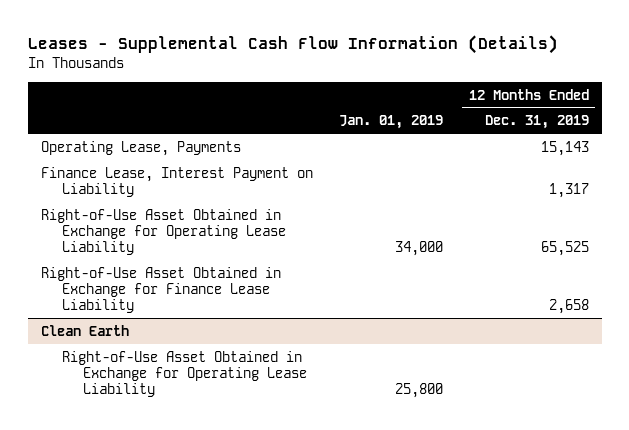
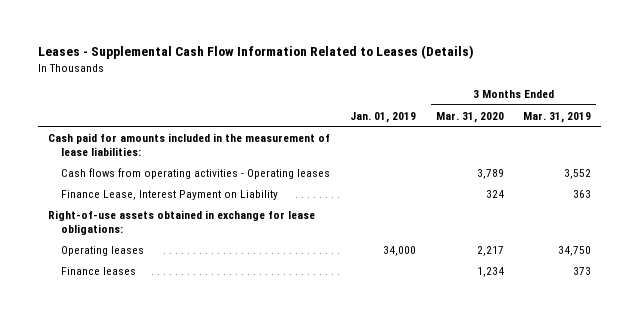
- Leases - Supplemental Cash Flow Information (Details)
+ Leases - Supplemental Cash Flow Information Related to Leases (Details)
- | Jan. 01, 2019 | 12 Months Ended Dec. 31, 2019
+ | Jan. 01, 2019 | 3 Months Ended Mar. 31, 2020 | 3 Months Ended Mar. 31, 2019
- Operating Lease, Payments | | 15,143
+ Cash paid for amounts included in the measurement of lease liabilities:
+ Cash flows from operating activities - Operating leases | | 3,789 | 3,552
- Right-of-Use Asset Obtained in Exchange for Operating Lease Liability | 34,000 | 65,525
- Right-of-Use Asset Obtained in Exchange for Finance Lease Liability | | 2,658
- Clean Earth
- Right-of-Use Asset Obtained in Exchange for Operating Lease Liability | 25,800 |
+ Right-of-use assets obtained in exchange for lease obligations:
+ Operating leases | 34,000 | 2,217 | 34,750
+ Finance leases | | 1,234 | 373

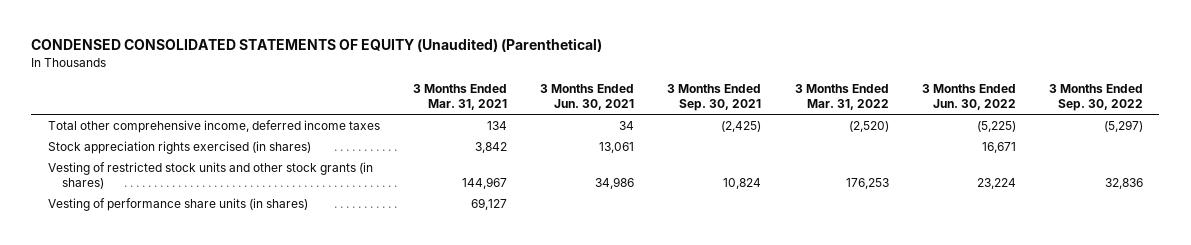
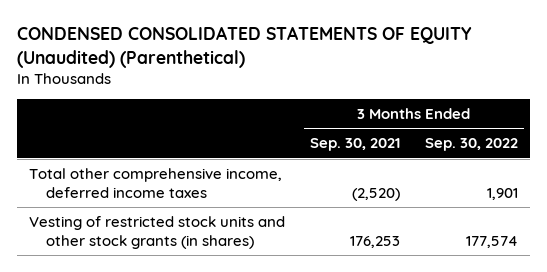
- | 3 Months Ended Mar. 31, 2021 | 3 Months Ended Jun. 30, 2021 | 3 Months Ended Sep. 30, 2021 | 3 Months Ended Mar. 31, 2022 | 3 Months Ended Jun. 30, 2022 | 3 Months Ended Sep. 30, 2022
+ | 3 Months Ended Sep. 30, 2021 | 3 Months Ended Sep. 30, 2022
- Total other comprehensive income, deferred income taxes | 134 | 34 | (2,425) | (2,520) | (5,225) | (5,297)
- Stock appreciation rights exercised (in shares) | 3,842 | 13,061 | | | 16,671 |
- Vesting of restricted stock units and other stock grants (in shares) | 144,967 | 34,986 | 10,824 | 176,253 | 23,224 | 32,836
- Vesting of performance share units (in shares) | 69,127 | | | | |
+ Total other comprehensive income, deferred income taxes | (2,520) | 1,901
+ Vesting of restricted stock units and other stock grants (in shares) | 176,253 | 177,574

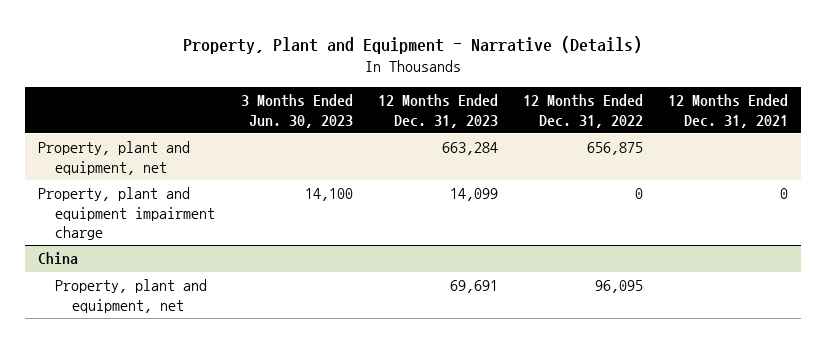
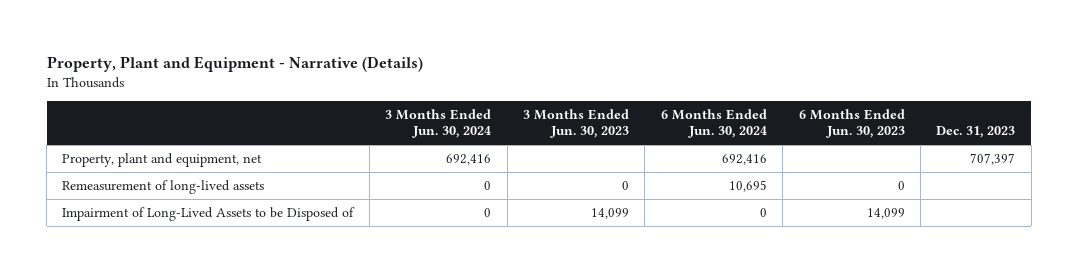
- | 3 Months Ended Jun. 30, 2023 | 12 Months Ended Dec. 31, 2023 | 12 Months Ended Dec. 31, 2022 | 12 Months Ended Dec. 31, 2021
+ | 3 Months Ended Jun. 30, 2024 | 3 Months Ended Jun. 30, 2023 | 6 Months Ended Jun. 30, 2024 | 6 Months Ended Jun. 30, 2023 | Dec. 31, 2023
- Property, plant and equipment impairment charge | 14,100 | 14,099 | 0 | 0
- China
- Property, plant and equipment, net | | 69,691 | 96,095 |
+ Remeasurement of long-lived assets | 0 | 0 | 10,695 | 0 |
+ Impairment of Long-Lived Assets to be Disposed of | 0 | 14,099 | 0 | 14,099 |

